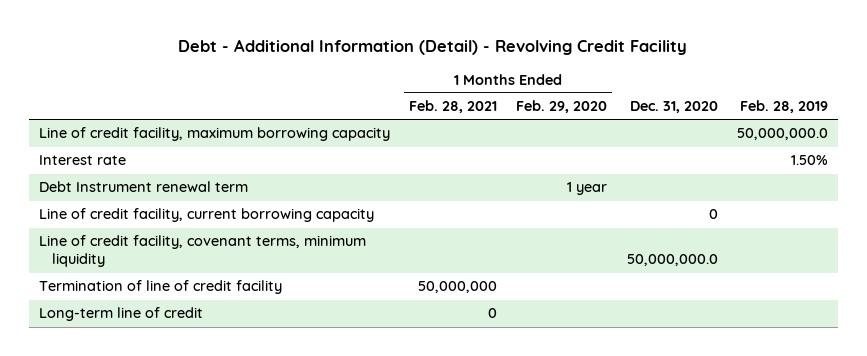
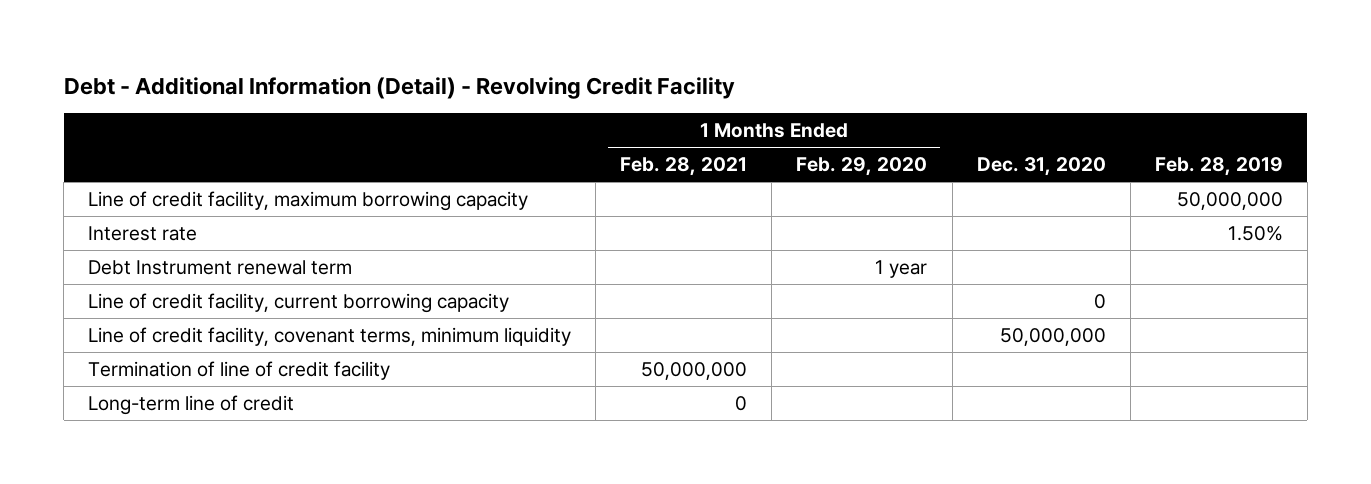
- Line of credit facility, maximum borrowing capacity | | | | 50,000,000.0
+ Line of credit facility, maximum borrowing capacity | | | | 50,000,000
- Line of credit facility, covenant terms, minimum liquidity | | | 50,000,000.0 |
+ Line of credit facility, covenant terms, minimum liquidity | | | 50,000,000 |

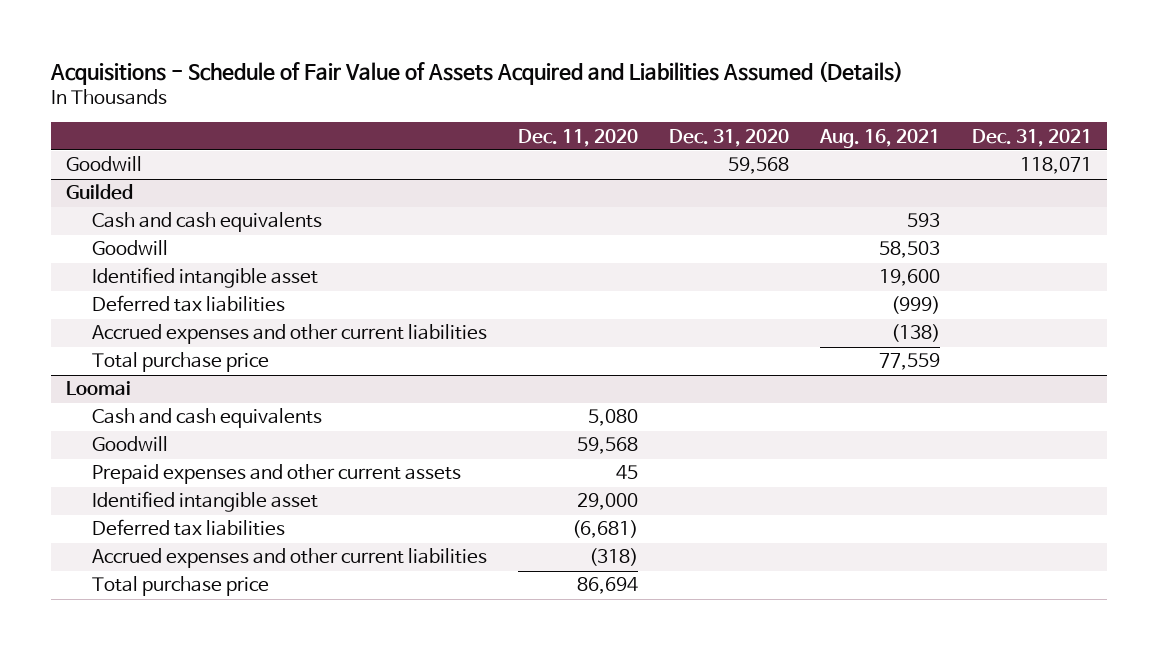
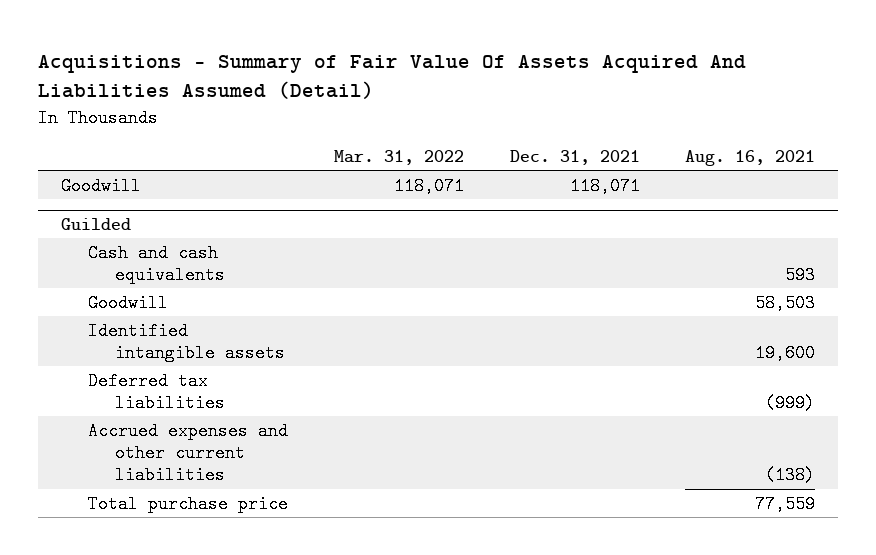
- Acquisitions - Schedule of Fair Value of Assets Acquired and Liabilities Assumed (Details)
+ Acquisitions - Summary of Fair Value Of Assets Acquired And Liabilities Assumed (Detail)
- | Dec. 11, 2020 | Dec. 31, 2020 | Aug. 16, 2021 | Dec. 31, 2021
+ | Mar. 31, 2022 | Dec. 31, 2021 | Aug. 16, 2021
@ Guilded
- Identified intangible asset | | | 19,600 |
+ Identified intangible assets | | | 19,600
- Loomai
- Cash and cash equivalents | 5,080 | | |
- Goodwill | 59,568 | | |
- Prepaid expenses and other current assets | 45 | | |
- Identified intangible asset | 29,000 | | |
- Deferred tax liabilities | (6,681) | | |
- Accrued expenses and other current liabilities | (318) | | |
- Total purchase price | 86,694 | | |

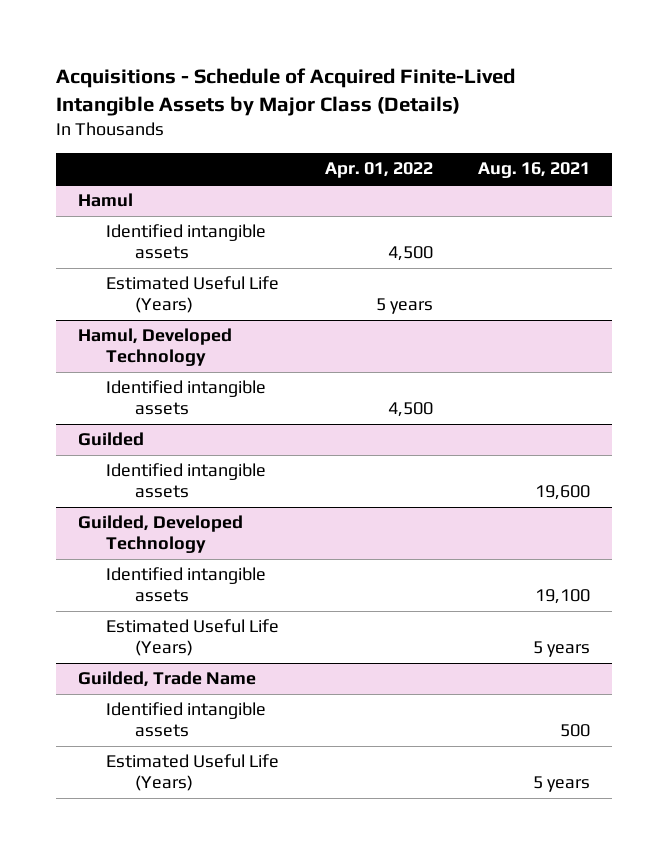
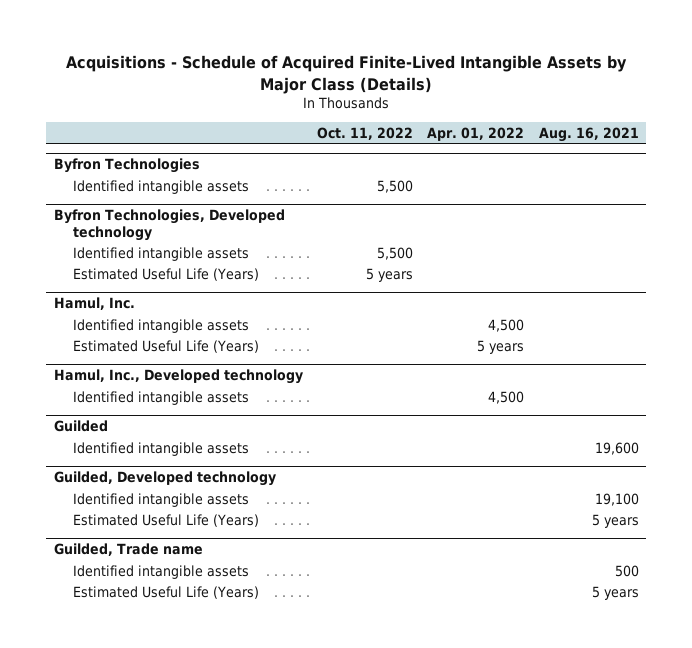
- | Apr. 01, 2022 | Aug. 16, 2021
+ | Oct. 11, 2022 | Apr. 01, 2022 | Aug. 16, 2021
- Hamul
+ Byfron Technologies
+ Identified intangible assets | 5,500 | |
+ Byfron Technologies, Developed technology
+ Identified intangible assets | 5,500 | |
+ Estimated Useful Life (Years) | 5 years | |
+ Hamul, Inc.
- Hamul, Developed Technology
+ Hamul, Inc., Developed technology
- Guilded, Developed Technology
+ Guilded, Developed technology
- Guilded, Trade Name
+ Guilded, Trade name

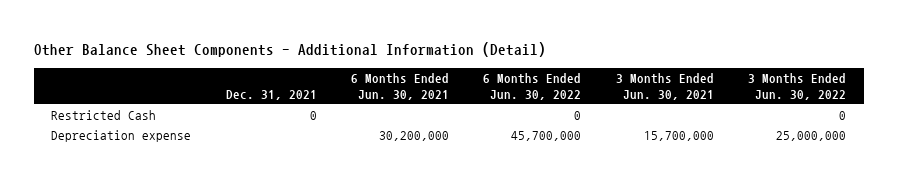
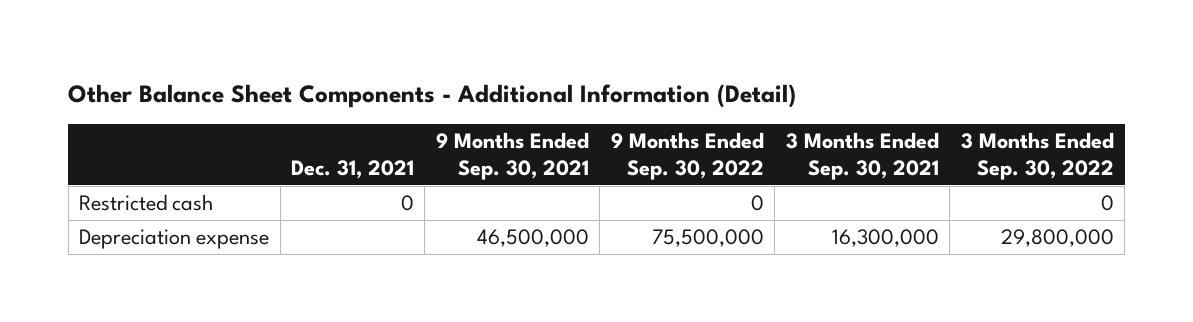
- | Dec. 31, 2021 | 6 Months Ended Jun. 30, 2021 | 6 Months Ended Jun. 30, 2022 | 3 Months Ended Jun. 30, 2021 | 3 Months Ended Jun. 30, 2022
+ | Dec. 31, 2021 | 9 Months Ended Sep. 30, 2021 | 9 Months Ended Sep. 30, 2022 | 3 Months Ended Sep. 30, 2021 | 3 Months Ended Sep. 30, 2022
- Restricted Cash | 0 | | 0 | | 0
+ Restricted cash | 0 | | 0 | | 0

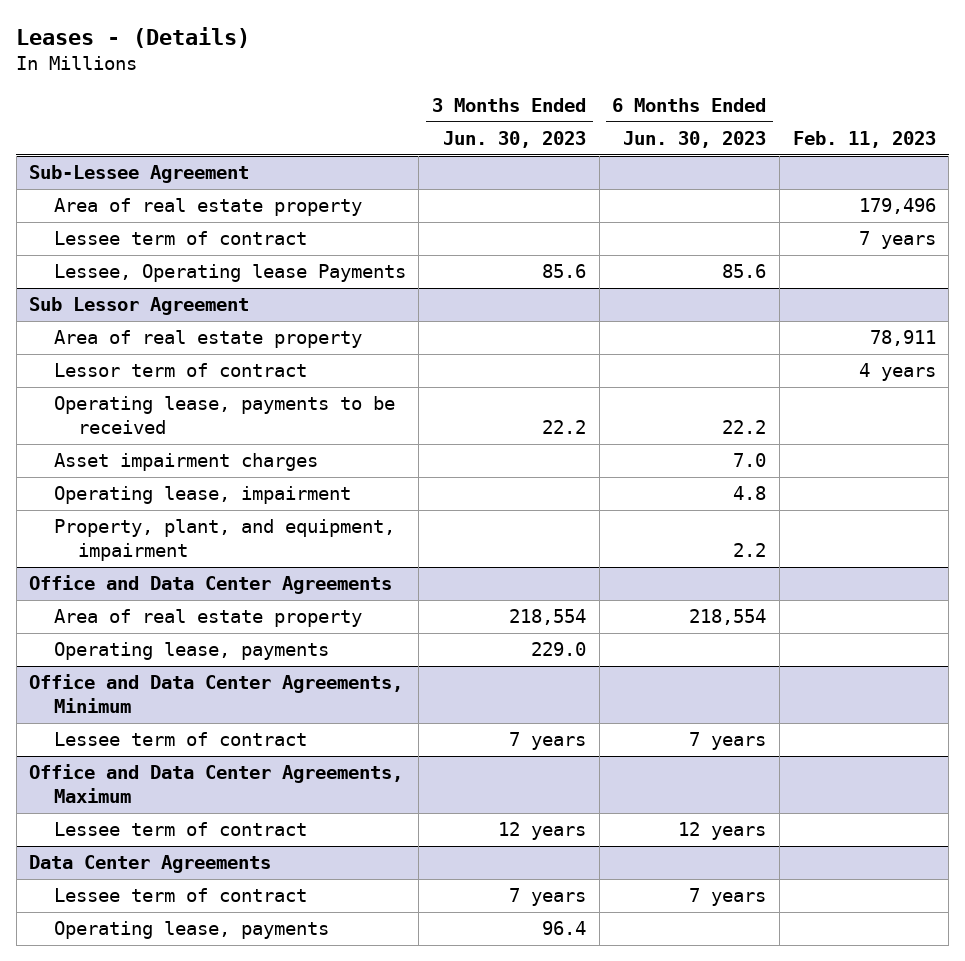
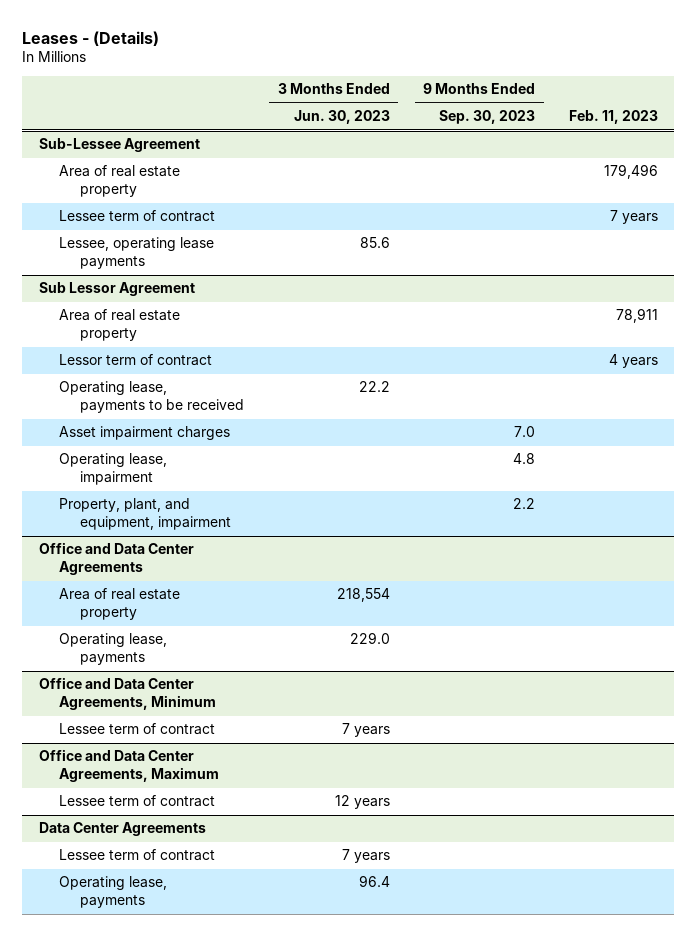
- | 3 Months Ended Jun. 30, 2023 | 6 Months Ended Jun. 30, 2023 | Feb. 11, 2023
+ | 3 Months Ended Jun. 30, 2023 | 9 Months Ended Sep. 30, 2023 | Feb. 11, 2023
@ Sub-Lessee Agreement
- Lessee, Operating lease Payments | 85.6 | 85.6 |
+ Lessee, operating lease payments | 85.6 | |

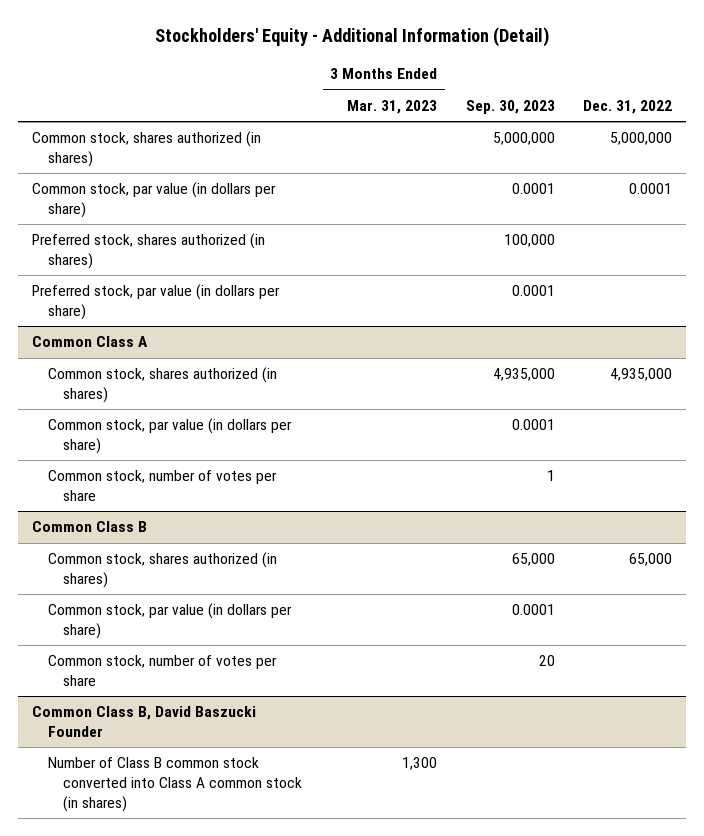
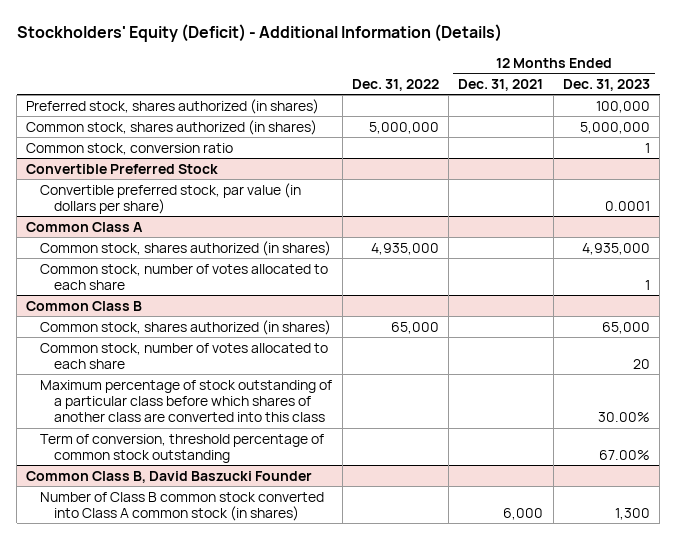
- Stockholders' Equity - Additional Information (Detail)
+ Stockholders' Equity (Deficit) - Additional Information (Details)
- | 3 Months Ended Mar. 31, 2023 | Sep. 30, 2023 | Dec. 31, 2022
+ | Dec. 31, 2022 | 12 Months Ended Dec. 31, 2021 | 12 Months Ended Dec. 31, 2023
- Common stock, par value (in dollars per share) | | 0.0001 | 0.0001
- Preferred stock, par value (in dollars per share) | | 0.0001 |
moved down: Common stock, shares authorized (in shares) | 5,000,000 | | 5,000,000
+ Common stock, conversion ratio | | | 1
+ Convertible Preferred Stock
+ Convertible preferred stock, par value (in dollars per share) | | | 0.0001
@ Common Class A
- Common stock, par value (in dollars per share) | | 0.0001 |
- Common stock, number of votes per share | | 1 |
+ Common stock, number of votes allocated to each share | | | 1
@ Common Class B
- Common stock, par value (in dollars per share) | | 0.0001 |
- Common stock, number of votes per share | | 20 |
+ Common stock, number of votes allocated to each share | | | 20
+ Maximum percentage of stock outstanding of a particular class before which shares of another class are converted into this class | | | 30.00%
+ Term of conversion, threshold percentage of common stock outstanding | | | 67.00%

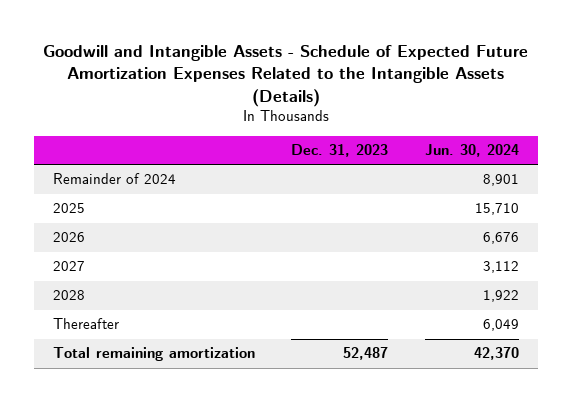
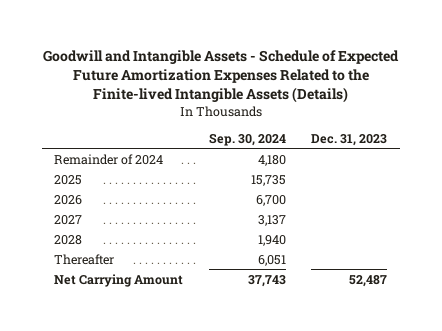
- Goodwill and Intangible Assets - Schedule of Expected Future Amortization Expenses Related to the Intangible Assets (Details)
+ Goodwill and Intangible Assets - Schedule of Expected Future Amortization Expenses Related to the Finite-lived Intangible Assets (Details)
- | Dec. 31, 2023 | Jun. 30, 2024
+ | Sep. 30, 2024 | Dec. 31, 2023
- Total remaining amortization | 52,487 | 42,370
+ Net Carrying Amount | 37,743 | 52,487

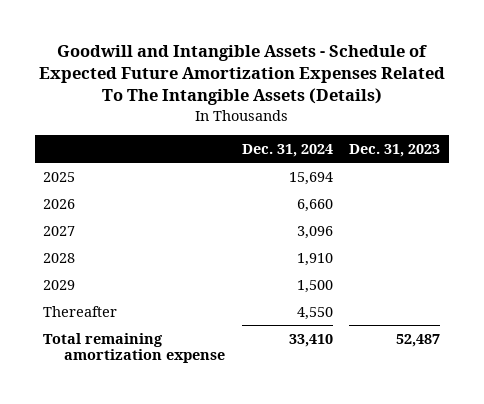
- Goodwill and Intangible Assets - Schedule of Expected Future Amortization Expenses Related to the Finite-lived Intangible Assets (Details)
+ Goodwill and Intangible Assets - Schedule of Expected Future Amortization Expenses Related To The Intangible Assets (Details)
- | Sep. 30, 2024 | Dec. 31, 2023
+ | Dec. 31, 2024 | Dec. 31, 2023
- Remainder of 2024 | 4,180 |
+ 2029 | 1,500 |
- Net Carrying Amount | 37,743 | 52,487
+ Total remaining amortization expense | 33,410 | 52,487

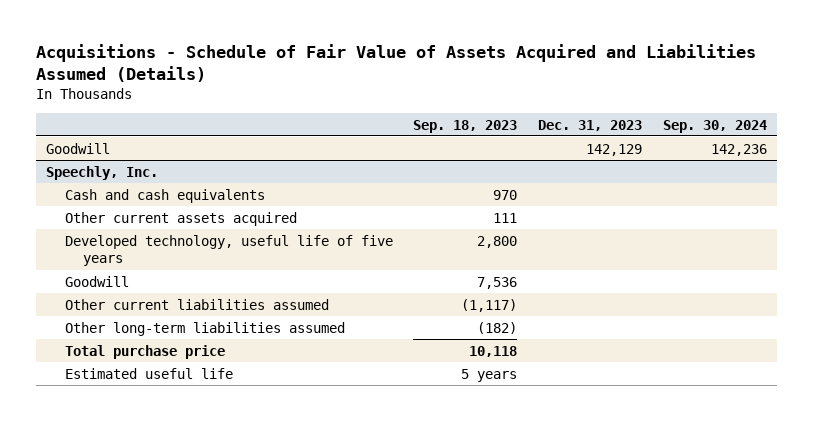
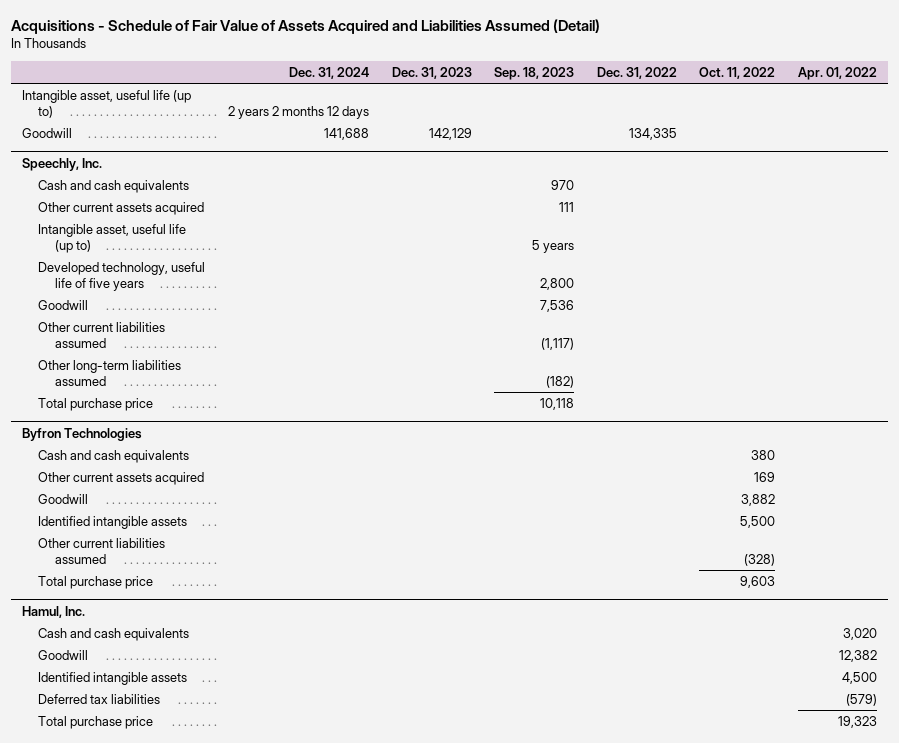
- Acquisitions - Schedule of Fair Value of Assets Acquired and Liabilities Assumed (Details)
+ Acquisitions - Schedule of Fair Value of Assets Acquired and Liabilities Assumed (Detail)
- | Sep. 18, 2023 | Dec. 31, 2023 | Sep. 30, 2024
+ | Dec. 31, 2024 | Dec. 31, 2023 | Sep. 18, 2023 | Dec. 31, 2022 | Oct. 11, 2022 | Apr. 01, 2022
+ Intangible asset, useful life (up to) | 2 years 2 months 12 days | | | | |
@ Speechly, Inc.
+ Intangible asset, useful life (up to) | | | 5 years | | |
- Estimated useful life | 5 years | |
+ Byfron Technologies
+ Cash and cash equivalents | | | | | 380 |
+ Other current assets acquired | | | | | 169 |
+ Goodwill | | | | | 3,882 |
+ Identified intangible assets | | | | | 5,500 |
+ Other current liabilities assumed | | | | | (328) |
+ Total purchase price | | | | | 9,603 |
+ Hamul, Inc.
+ Cash and cash equivalents | | | | | | 3,020
+ Goodwill | | | | | | 12,382
+ Identified intangible assets | | | | | | 4,500
+ Deferred tax liabilities | | | | | | (579)
+ Total purchase price | | | | | | 19,323

